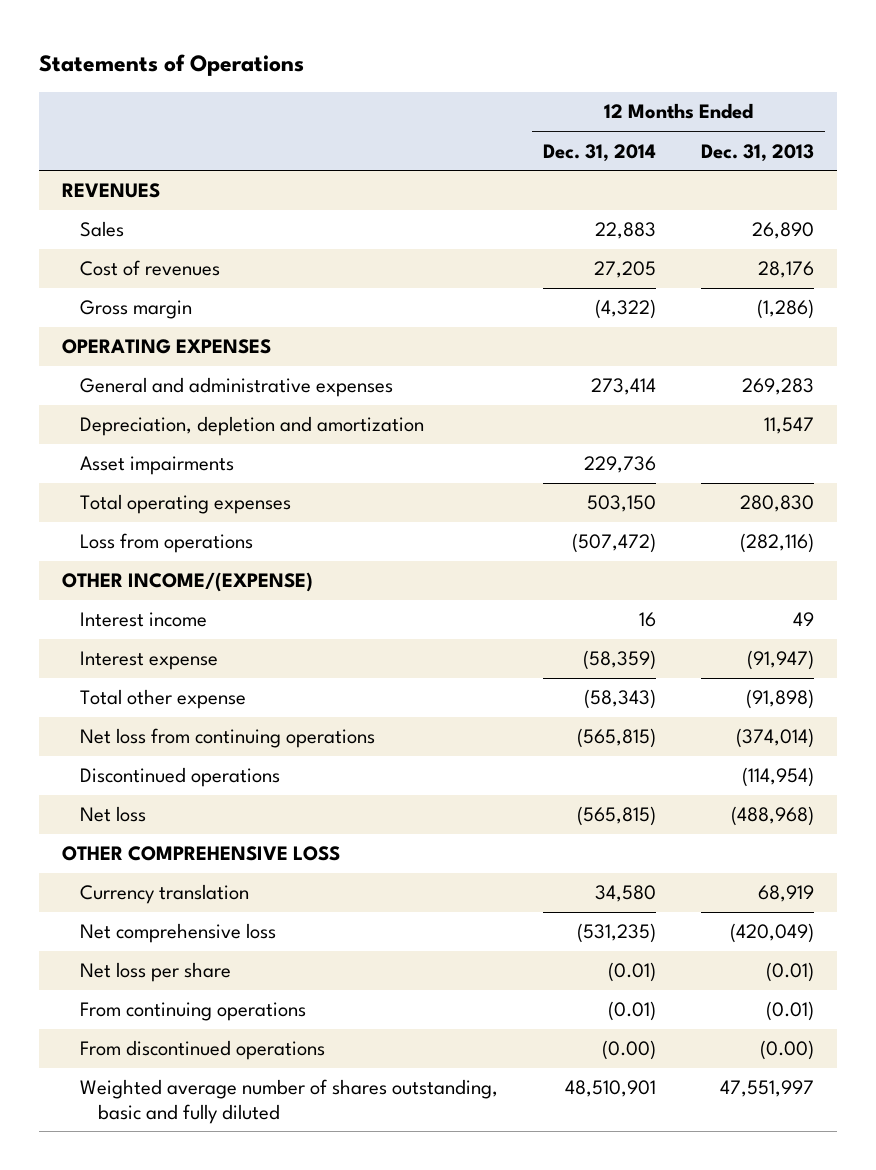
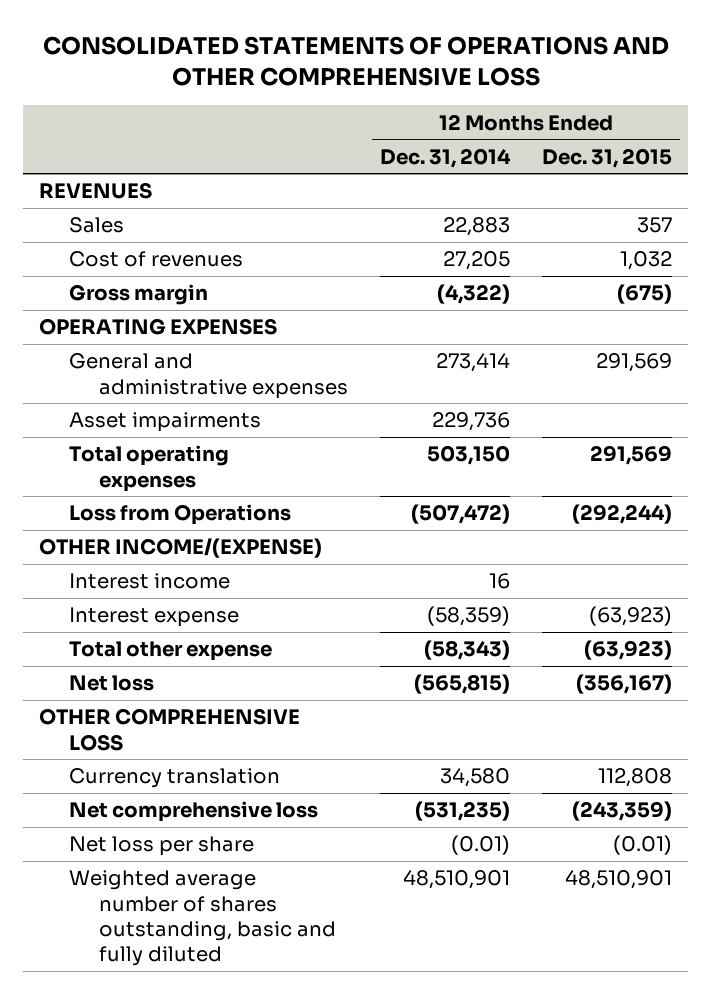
- Statements of Operations
+ CONSOLIDATED STATEMENTS OF OPERATIONS AND OTHER COMPREHENSIVE LOSS
- | 12 Months Ended Dec. 31, 2014 | 12 Months Ended Dec. 31, 2013
+ | 12 Months Ended Dec. 31, 2014 | 12 Months Ended Dec. 31, 2015
- Depreciation, depletion and amortization | | 11,547
- Loss from operations | (507,472) | (282,116)
+ Loss from Operations | (507,472) | (292,244)
- Net loss from continuing operations | (565,815) | (374,014)
- Discontinued operations | | (114,954)
- From continuing operations | (0.01) | (0.01)
- From discontinued operations | (0.00) | (0.00)

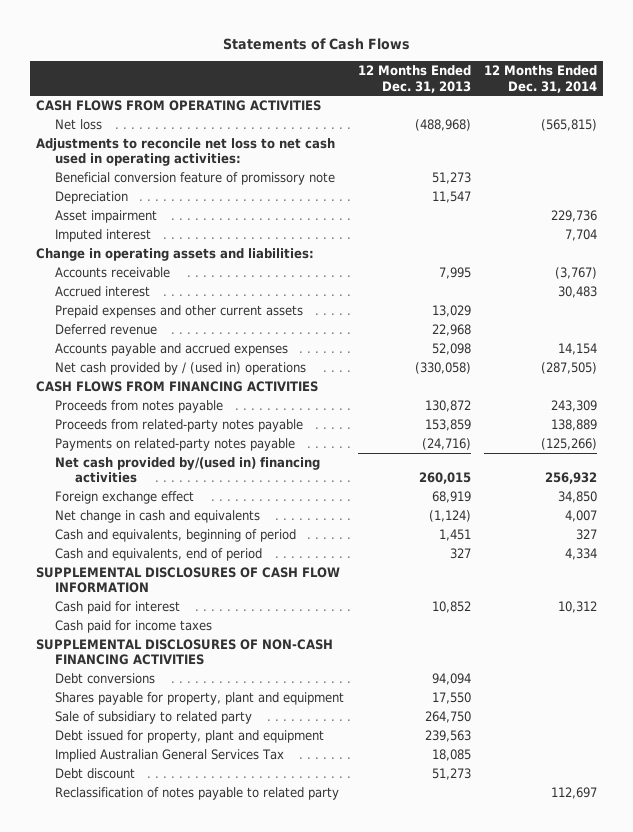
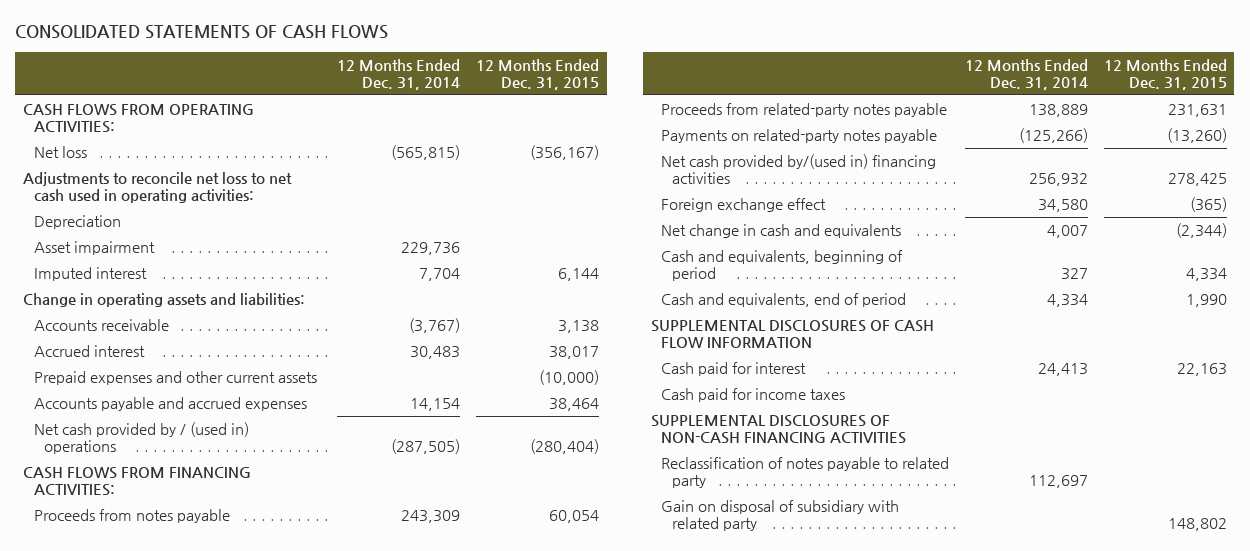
- Statements of Cash Flows
+ CONSOLIDATED STATEMENTS OF CASH FLOWS
- | 12 Months Ended Dec. 31, 2013 | 12 Months Ended Dec. 31, 2014
+ | 12 Months Ended Dec. 31, 2014 | 12 Months Ended Dec. 31, 2015
- CASH FLOWS FROM OPERATING ACTIVITIES
+ CASH FLOWS FROM OPERATING ACTIVITIES:
- Beneficial conversion feature of promissory note | 51,273 |
- Deferred revenue | 22,968 |
- CASH FLOWS FROM FINANCING ACTIVITIES
+ CASH FLOWS FROM FINANCING ACTIVITIES:
- Foreign exchange effect | 68,919 | 34,850
+ Foreign exchange effect | 34,580 | (365)
- Cash paid for interest | 10,852 | 10,312
+ Cash paid for interest | 24,413 | 22,163
- Debt conversions | 94,094 |
- Shares payable for property, plant and equipment | 17,550 |
- Sale of subsidiary to related party | 264,750 |
- Debt issued for property, plant and equipment | 239,563 |
- Implied Australian General Services Tax | 18,085 |
- Debt discount | 51,273 |
+ Gain on disposal of subsidiary with related party | | 148,802

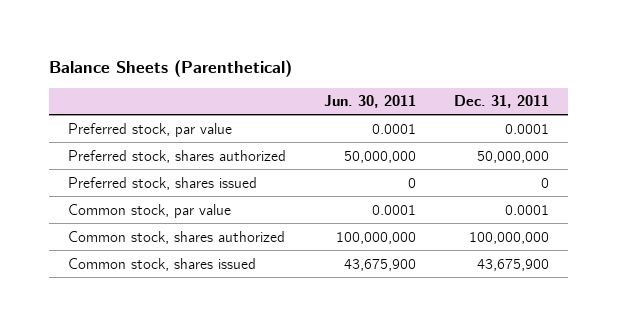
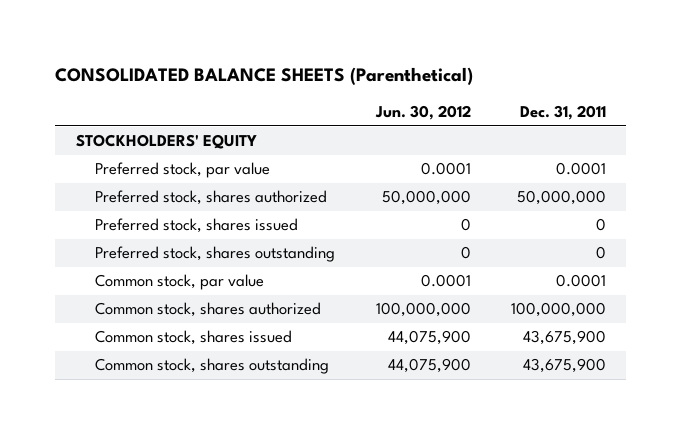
- Balance Sheets (Parenthetical)
+ CONSOLIDATED BALANCE SHEETS (Parenthetical)
- | Jun. 30, 2011 | Dec. 31, 2011
+ | Jun. 30, 2012 | Dec. 31, 2011
+ STOCKHOLDERS' EQUITY
+ Preferred stock, shares outstanding | 0 | 0
+ Common stock, shares outstanding | 44,075,900 | 43,675,900

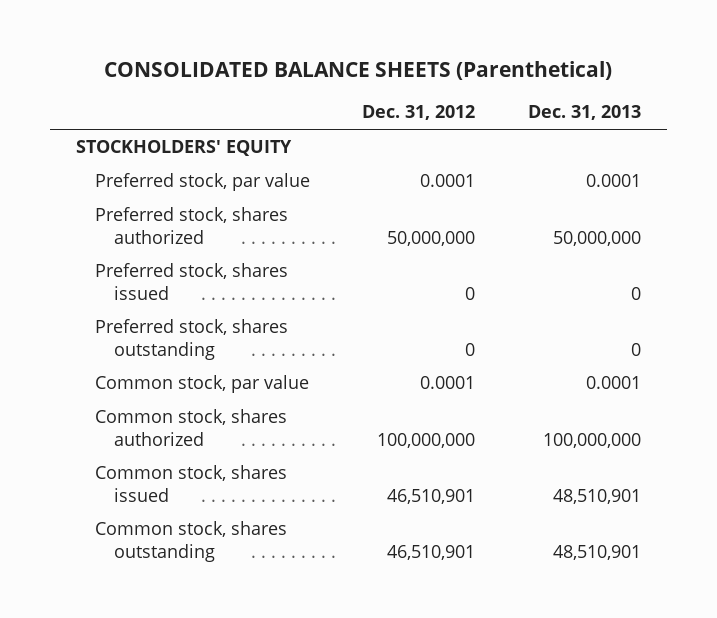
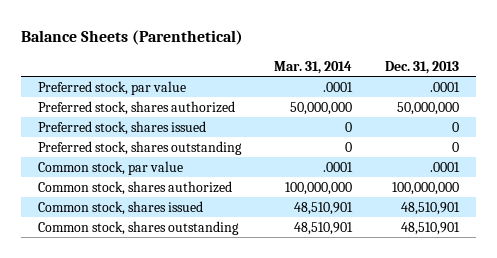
- CONSOLIDATED BALANCE SHEETS (Parenthetical)
+ Balance Sheets (Parenthetical)
- | Dec. 31, 2012 | Dec. 31, 2013
+ | Mar. 31, 2014 | Dec. 31, 2013
- STOCKHOLDERS' EQUITY
- Preferred stock, par value | 0.0001 | 0.0001
+ Preferred stock, par value | .0001 | .0001
- Common stock, par value | 0.0001 | 0.0001
+ Common stock, par value | .0001 | .0001

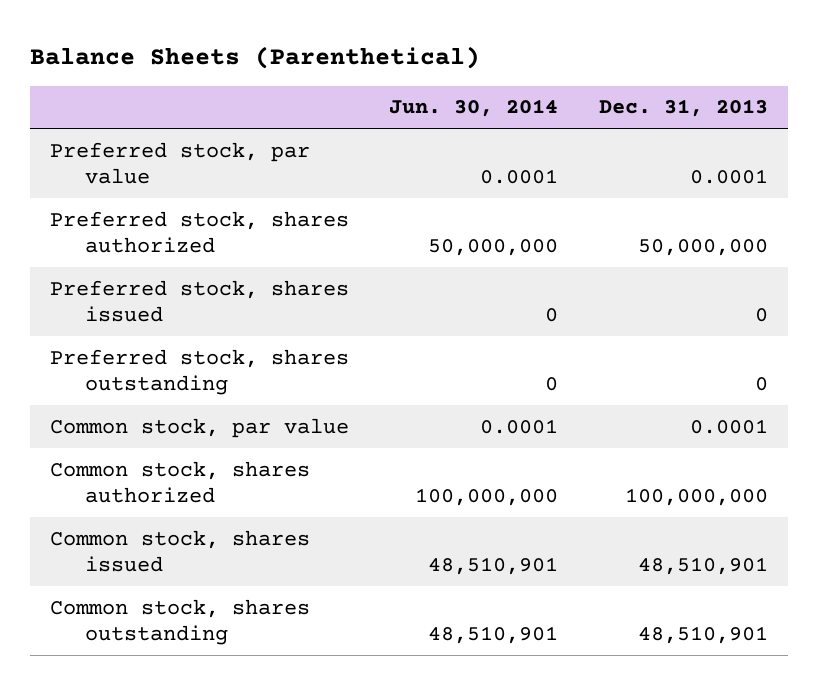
- | Mar. 31, 2014 | Dec. 31, 2013
+ | Jun. 30, 2014 | Dec. 31, 2013
- Preferred stock, par value | .0001 | .0001
+ Preferred stock, par value | 0.0001 | 0.0001
- Common stock, par value | .0001 | .0001
+ Common stock, par value | 0.0001 | 0.0001

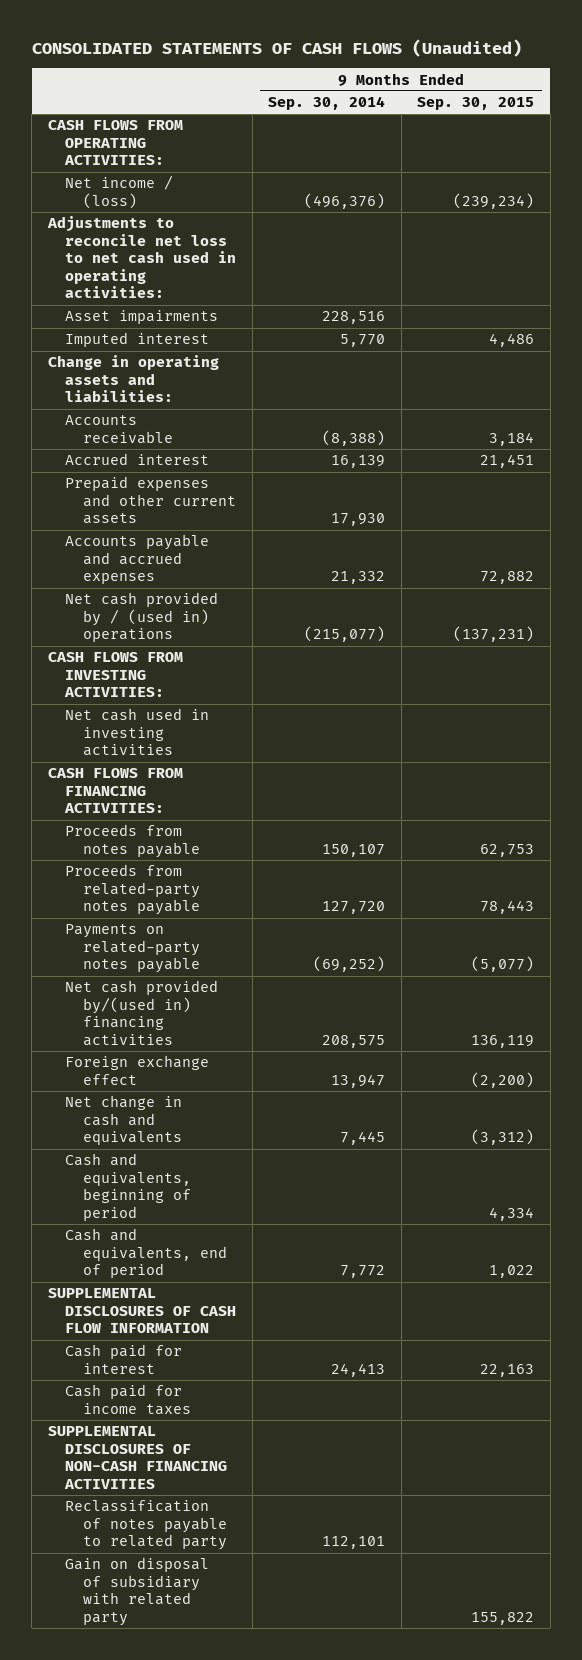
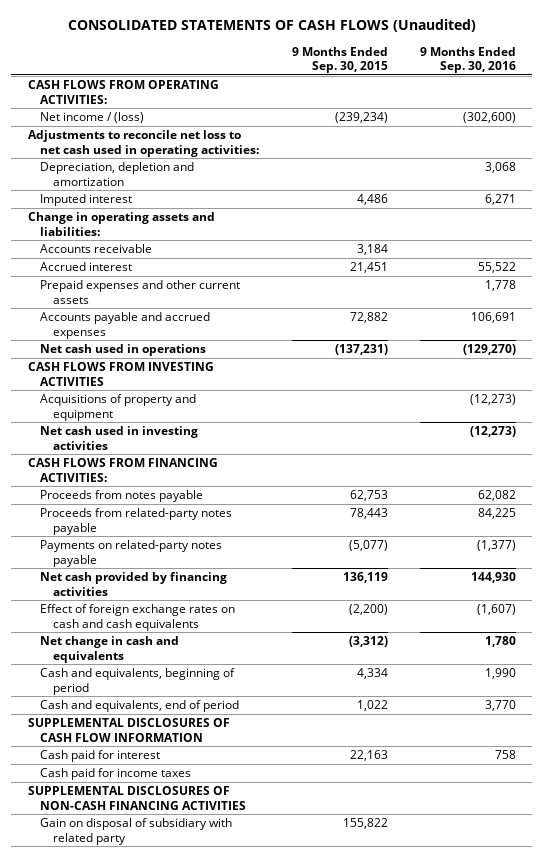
- | 9 Months Ended Sep. 30, 2014 | 9 Months Ended Sep. 30, 2015
+ | 9 Months Ended Sep. 30, 2015 | 9 Months Ended Sep. 30, 2016
- Asset impairments | 228,516 |
+ Depreciation, depletion and amortization | | 3,068
- Net cash provided by / (used in) operations | (215,077) | (137,231)
- CASH FLOWS FROM INVESTING ACTIVITIES:
+ Net cash used in operations | (137,231) | (129,270)
+ CASH FLOWS FROM INVESTING ACTIVITIES
+ Acquisitions of property and equipment | | (12,273)
- Net cash provided by/(used in) financing activities | 208,575 | 136,119
- Foreign exchange effect | 13,947 | (2,200)
+ Net cash provided by financing activities | 136,119 | 144,930
+ Effect of foreign exchange rates on cash and cash equivalents | (2,200) | (1,607)
- Reclassification of notes payable to related party | 112,101 |

